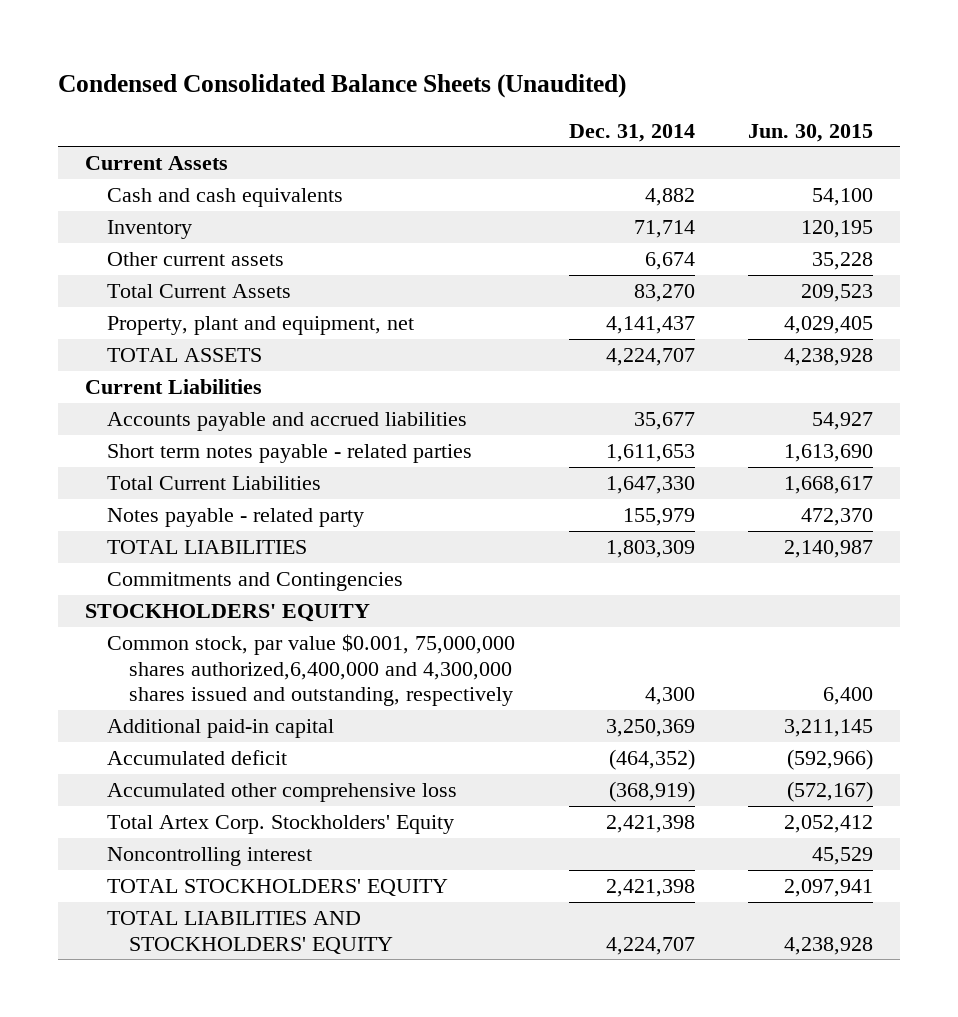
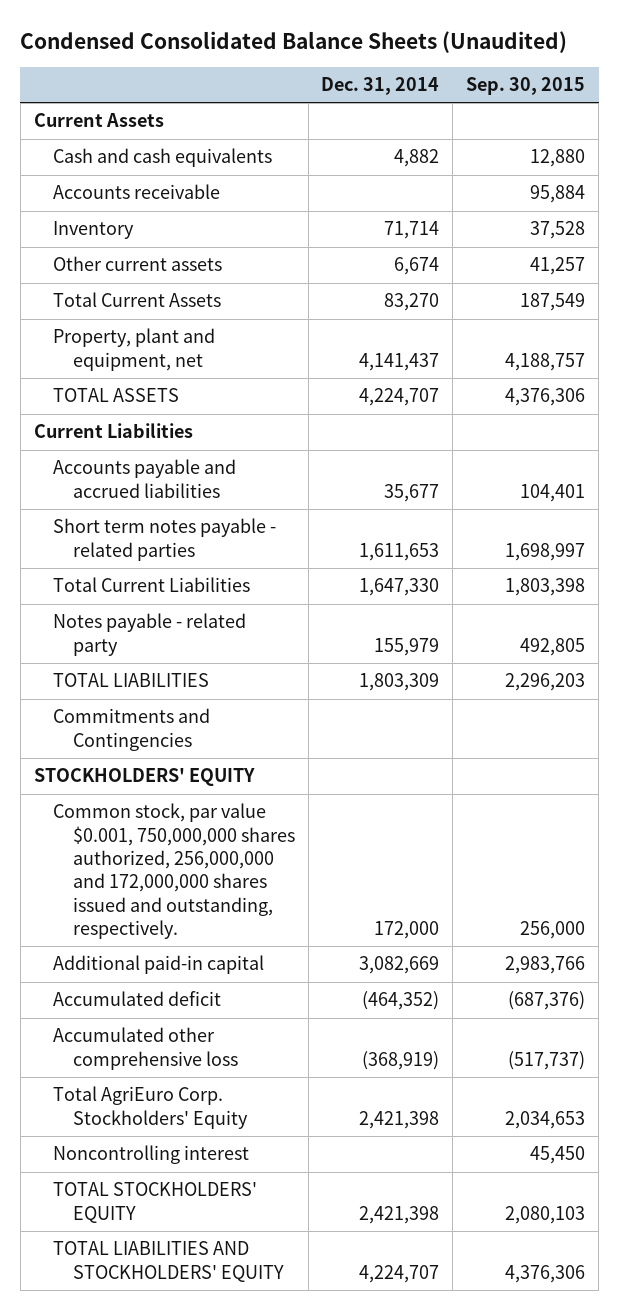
- | Dec. 31, 2014 | Jun. 30, 2015
+ | Dec. 31, 2014 | Sep. 30, 2015
+ Accounts receivable | | 95,884
- Common stock, par value $0.001, 75,000,000 shares authorized,6,400,000 and 4,300,000 shares issued and outstanding, respectively | 4,300 | 6,400
- Additional paid-in capital | 3,250,369 | 3,211,145
+ Common stock, par value $0.001, 750,000,000 shares authorized, 256,000,000 and 172,000,000 shares issued and outstanding, respectively. | 172,000 | 256,000
+ Additional paid-in capital | 3,082,669 | 2,983,766
- Total Artex Corp. Stockholders' Equity | 2,421,398 | 2,052,412
+ Total AgriEuro Corp. Stockholders' Equity | 2,421,398 | 2,034,653

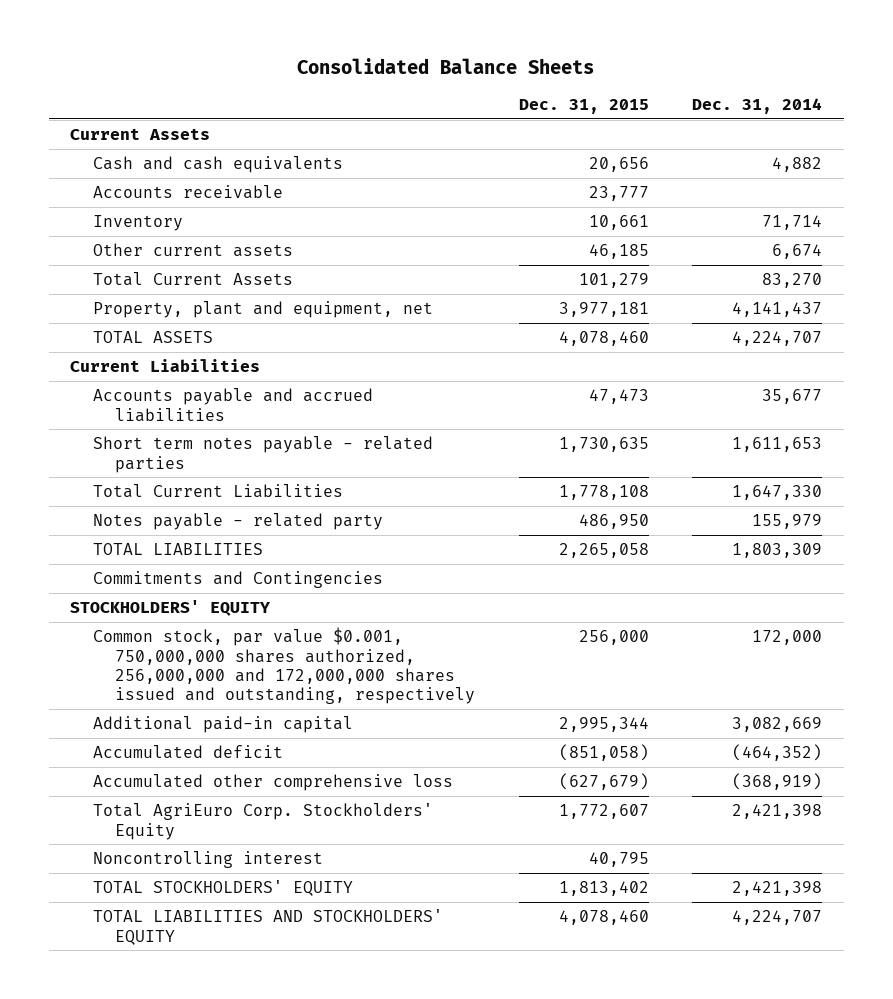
- Condensed Consolidated Balance Sheets (Unaudited)
+ Consolidated Balance Sheets
- | Dec. 31, 2014 | Sep. 30, 2015
+ | Dec. 31, 2015 | Dec. 31, 2014
- Common stock, par value $0.001, 750,000,000 shares authorized, 256,000,000 and 172,000,000 shares issued and outstanding, respectively. | 172,000 | 256,000
+ Common stock, par value $0.001, 750,000,000 shares authorized, 256,000,000 and 172,000,000 shares issued and outstanding, respectively | 256,000 | 172,000

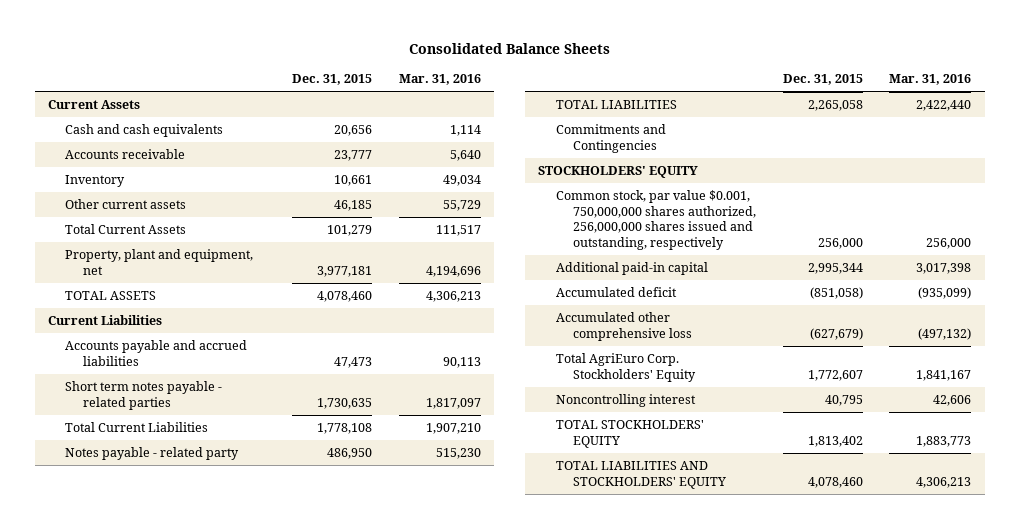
- | Dec. 31, 2015 | Dec. 31, 2014
+ | Dec. 31, 2015 | Mar. 31, 2016
- Common stock, par value $0.001, 750,000,000 shares authorized, 256,000,000 and 172,000,000 shares issued and outstanding, respectively | 256,000 | 172,000
+ Common stock, par value $0.001, 750,000,000 shares authorized, 256,000,000 shares issued and outstanding, respectively | 256,000 | 256,000

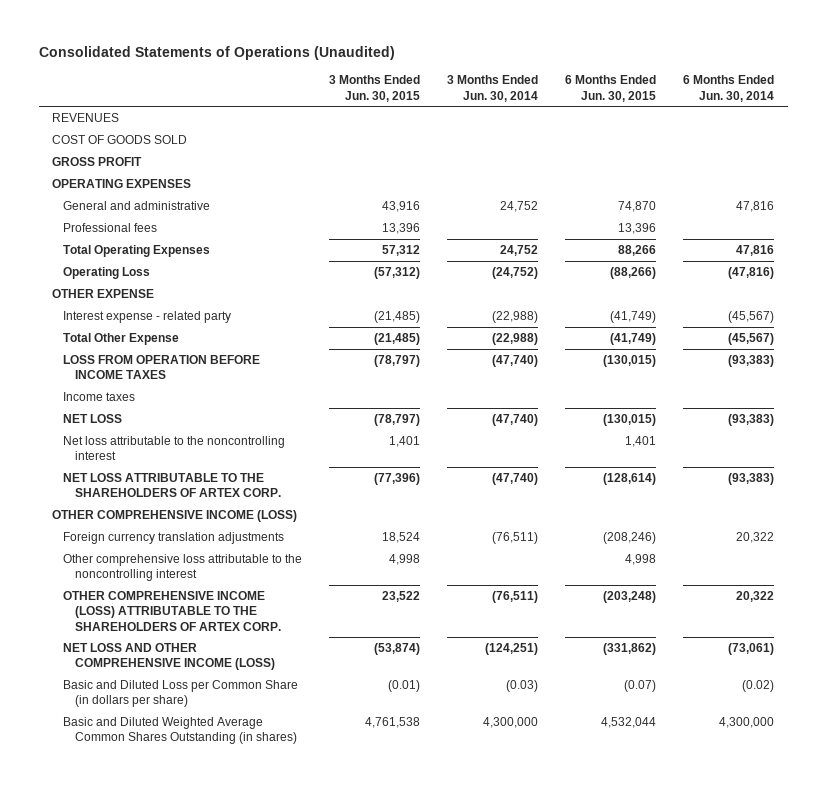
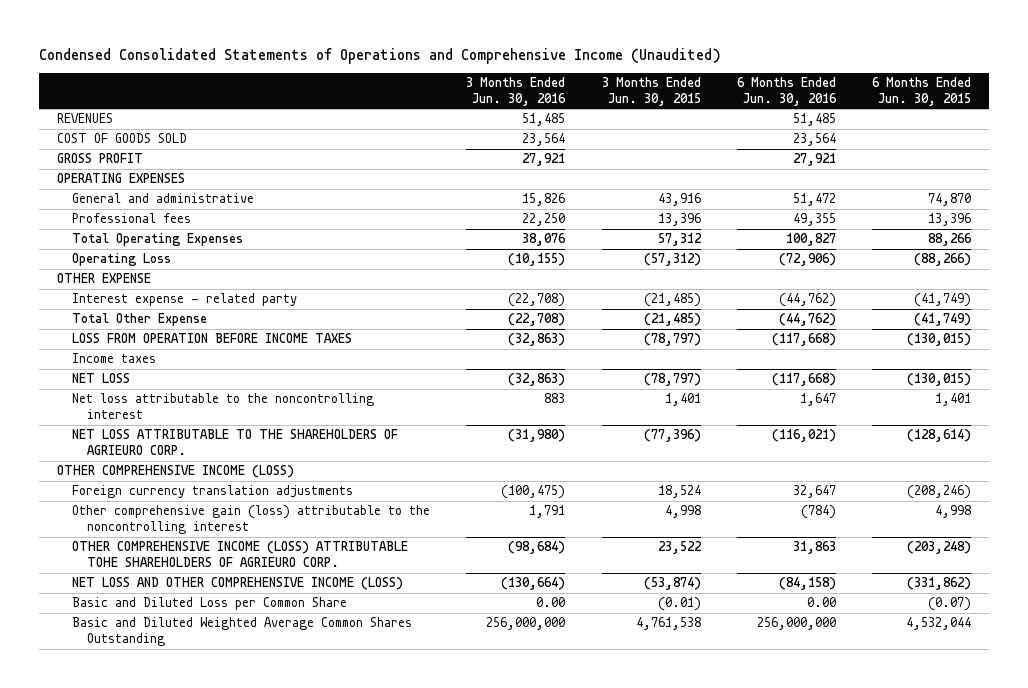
- Consolidated Statements of Operations (Unaudited)
+ Condensed Consolidated Statements of Operations and Comprehensive Income (Unaudited)
- | 3 Months Ended Jun. 30, 2015 | 3 Months Ended Jun. 30, 2014 | 6 Months Ended Jun. 30, 2015 | 6 Months Ended Jun. 30, 2014
+ | 3 Months Ended Jun. 30, 2016 | 3 Months Ended Jun. 30, 2015 | 6 Months Ended Jun. 30, 2016 | 6 Months Ended Jun. 30, 2015
- NET LOSS ATTRIBUTABLE TO THE SHAREHOLDERS OF ARTEX CORP. | (77,396) | (47,740) | (128,614) | (93,383)
+ NET LOSS ATTRIBUTABLE TO THE SHAREHOLDERS OF AGRIEURO CORP. | (31,980) | (77,396) | (116,021) | (128,614)
- Other comprehensive loss attributable to the noncontrolling interest | 4,998 | | 4,998 |
- OTHER COMPREHENSIVE INCOME (LOSS) ATTRIBUTABLE TO THE SHAREHOLDERS OF ARTEX CORP. | 23,522 | (76,511) | (203,248) | 20,322
+ Other comprehensive gain (loss) attributable to the noncontrolling interest | 1,791 | 4,998 | (784) | 4,998
+ OTHER COMPREHENSIVE INCOME (LOSS) ATTRIBUTABLE TOHE SHAREHOLDERS OF AGRIEURO CORP. | (98,684) | 23,522 | 31,863 | (203,248)
- Basic and Diluted Loss per Common Share (in dollars per share) | (0.01) | (0.03) | (0.07) | (0.02)
- Basic and Diluted Weighted Average Common Shares Outstanding (in shares) | 4,761,538 | 4,300,000 | 4,532,044 | 4,300,000
+ Basic and Diluted Loss per Common Share | 0.00 | (0.01) | 0.00 | (0.07)
+ Basic and Diluted Weighted Average Common Shares Outstanding | 256,000,000 | 4,761,538 | 256,000,000 | 4,532,044

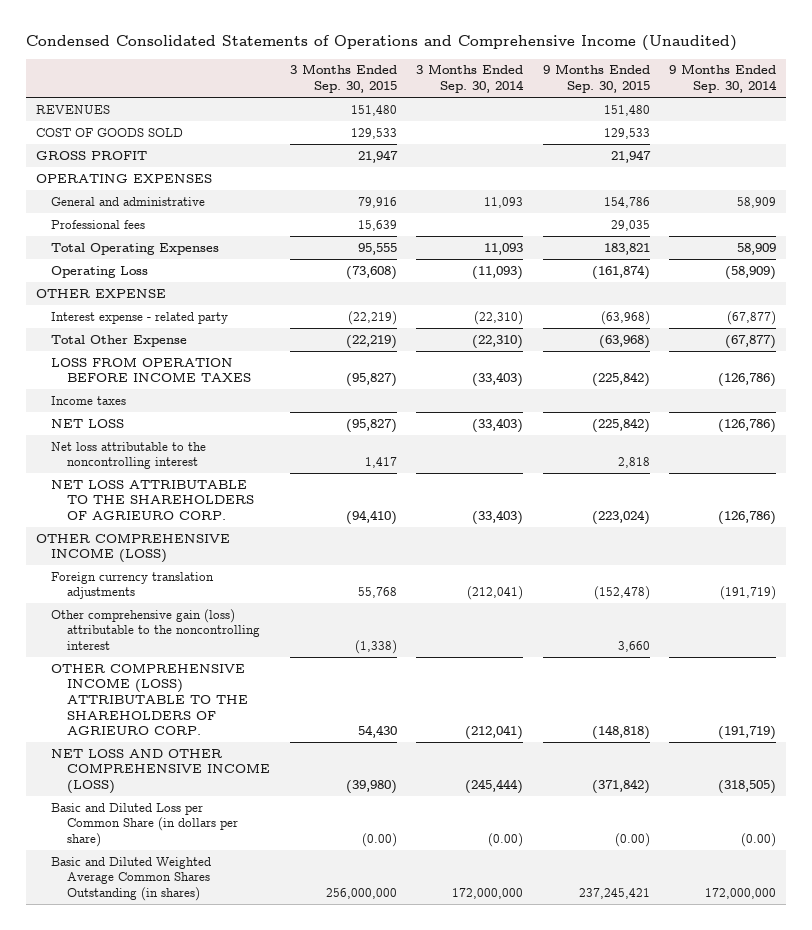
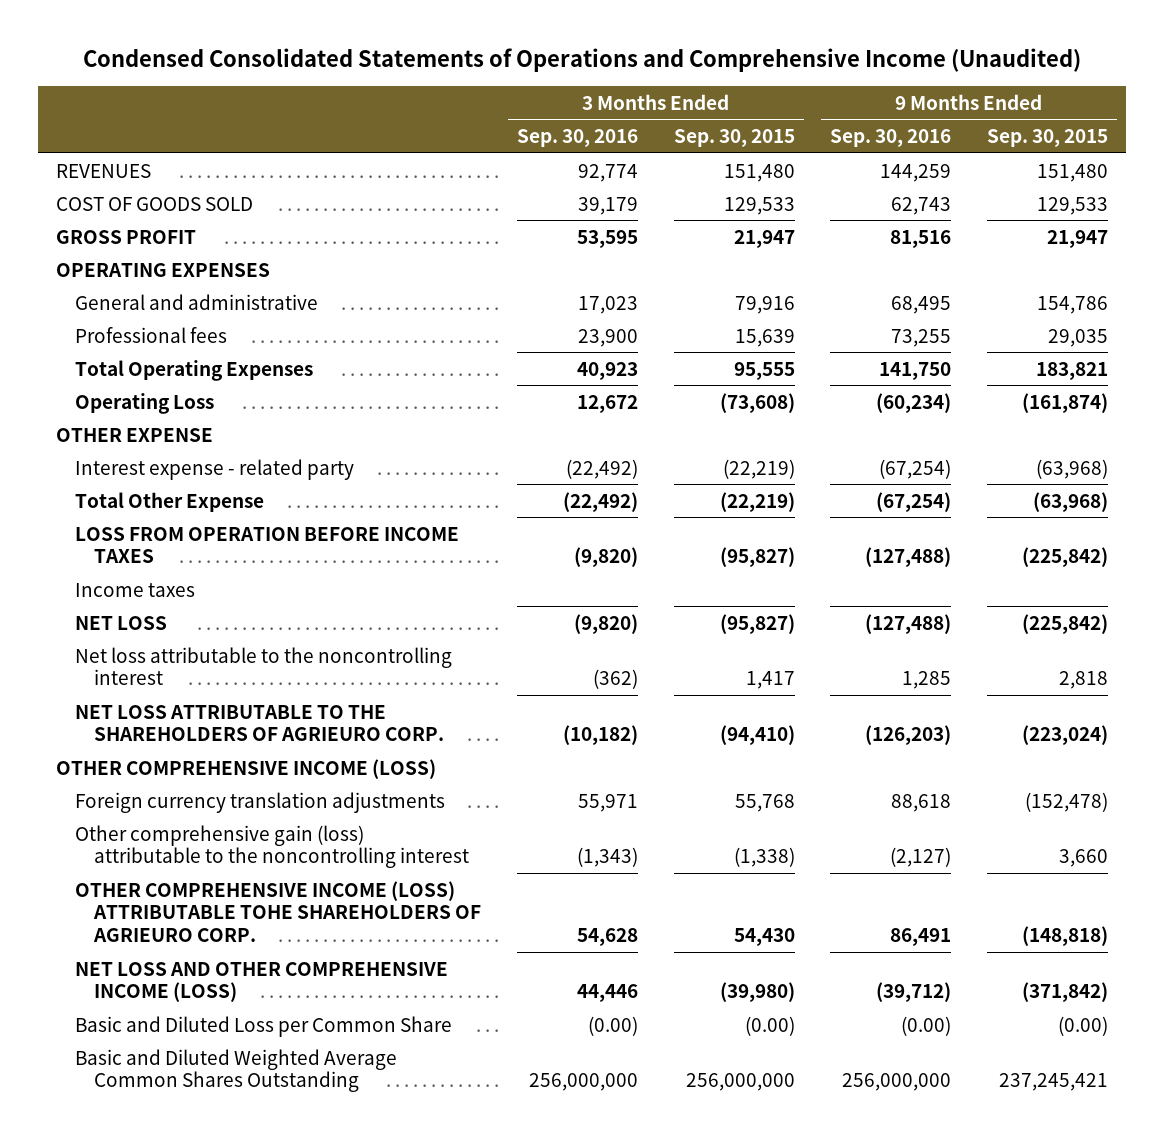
- | 3 Months Ended Sep. 30, 2015 | 3 Months Ended Sep. 30, 2014 | 9 Months Ended Sep. 30, 2015 | 9 Months Ended Sep. 30, 2014
+ | 3 Months Ended Sep. 30, 2016 | 3 Months Ended Sep. 30, 2015 | 9 Months Ended Sep. 30, 2016 | 9 Months Ended Sep. 30, 2015
- OTHER COMPREHENSIVE INCOME (LOSS) ATTRIBUTABLE TO THE SHAREHOLDERS OF AGRIEURO CORP. | 54,430 | (212,041) | (148,818) | (191,719)
+ OTHER COMPREHENSIVE INCOME (LOSS) ATTRIBUTABLE TOHE SHAREHOLDERS OF AGRIEURO CORP. | 54,628 | 54,430 | 86,491 | (148,818)
- Basic and Diluted Loss per Common Share (in dollars per share) | (0.00) | (0.00) | (0.00) | (0.00)
- Basic and Diluted Weighted Average Common Shares Outstanding (in shares) | 256,000,000 | 172,000,000 | 237,245,421 | 172,000,000
+ Basic and Diluted Loss per Common Share | (0.00) | (0.00) | (0.00) | (0.00)
+ Basic and Diluted Weighted Average Common Shares Outstanding | 256,000,000 | 256,000,000 | 256,000,000 | 237,245,421

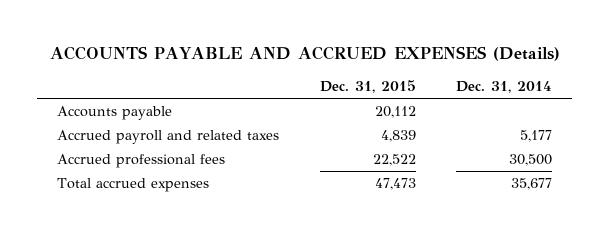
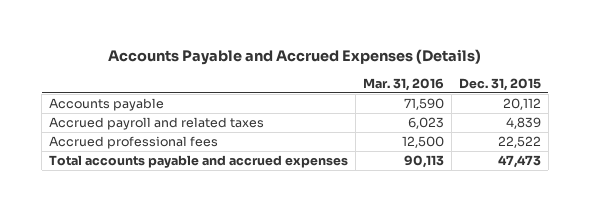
- ACCOUNTS PAYABLE AND ACCRUED EXPENSES (Details)
+ Accounts Payable and Accrued Expenses (Details)
- | Dec. 31, 2015 | Dec. 31, 2014
+ | Mar. 31, 2016 | Dec. 31, 2015
- Total accrued expenses | 47,473 | 35,677
+ Total accounts payable and accrued expenses | 90,113 | 47,473

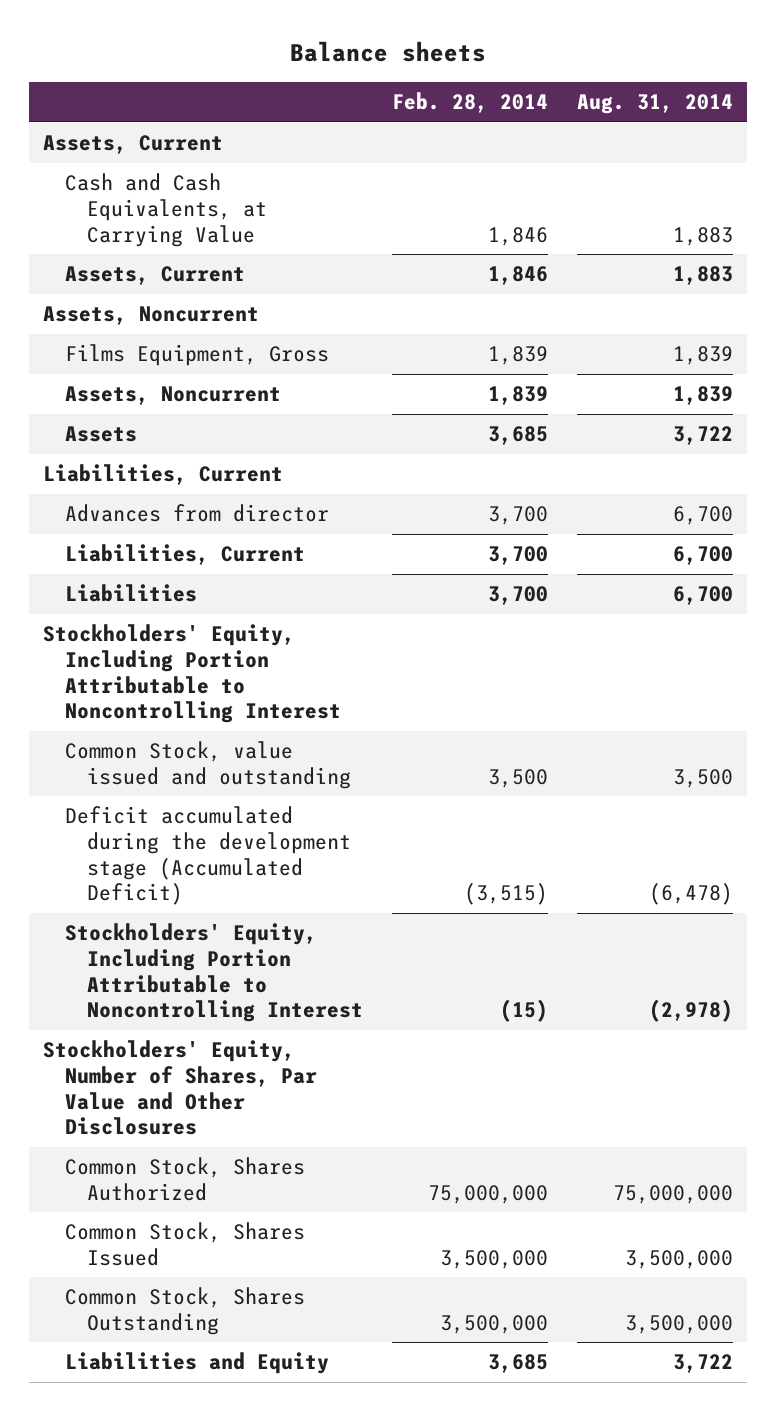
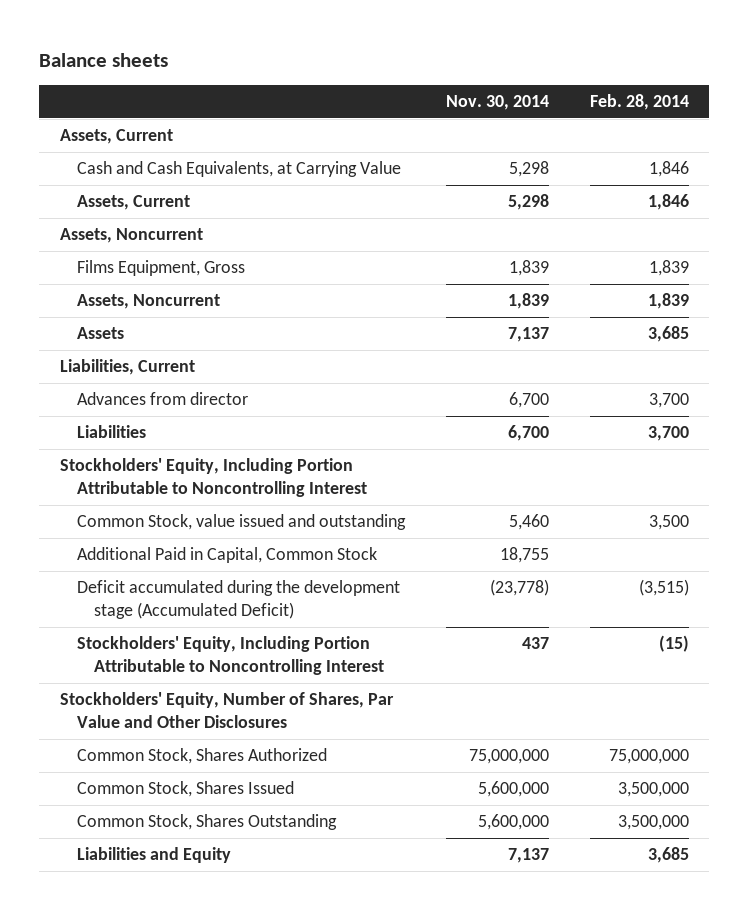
- | Feb. 28, 2014 | Aug. 31, 2014
+ | Nov. 30, 2014 | Feb. 28, 2014
- Liabilities, Current | 3,700 | 6,700
+ Additional Paid in Capital, Common Stock | 18,755 |

